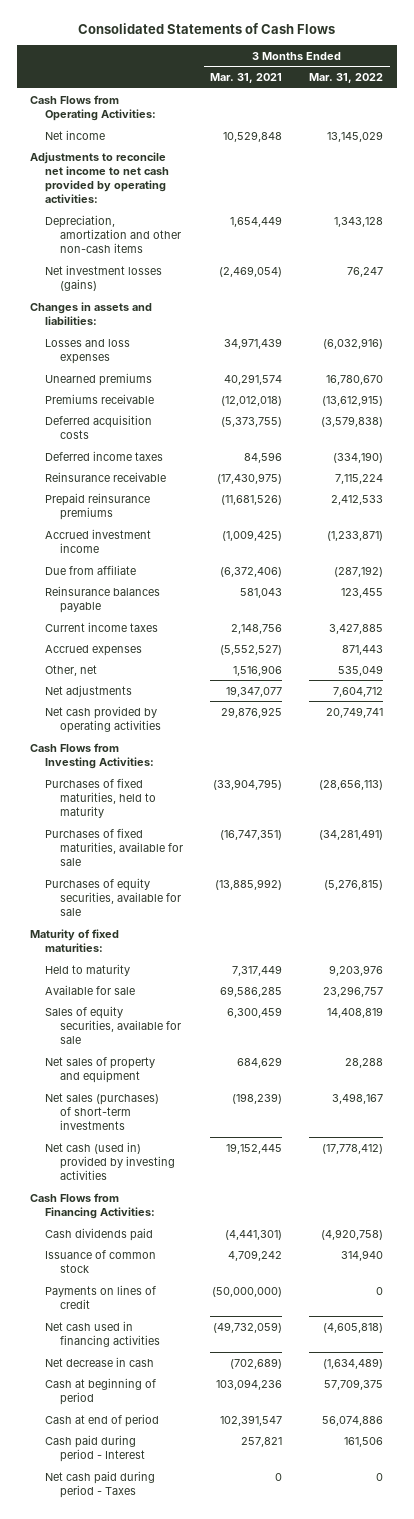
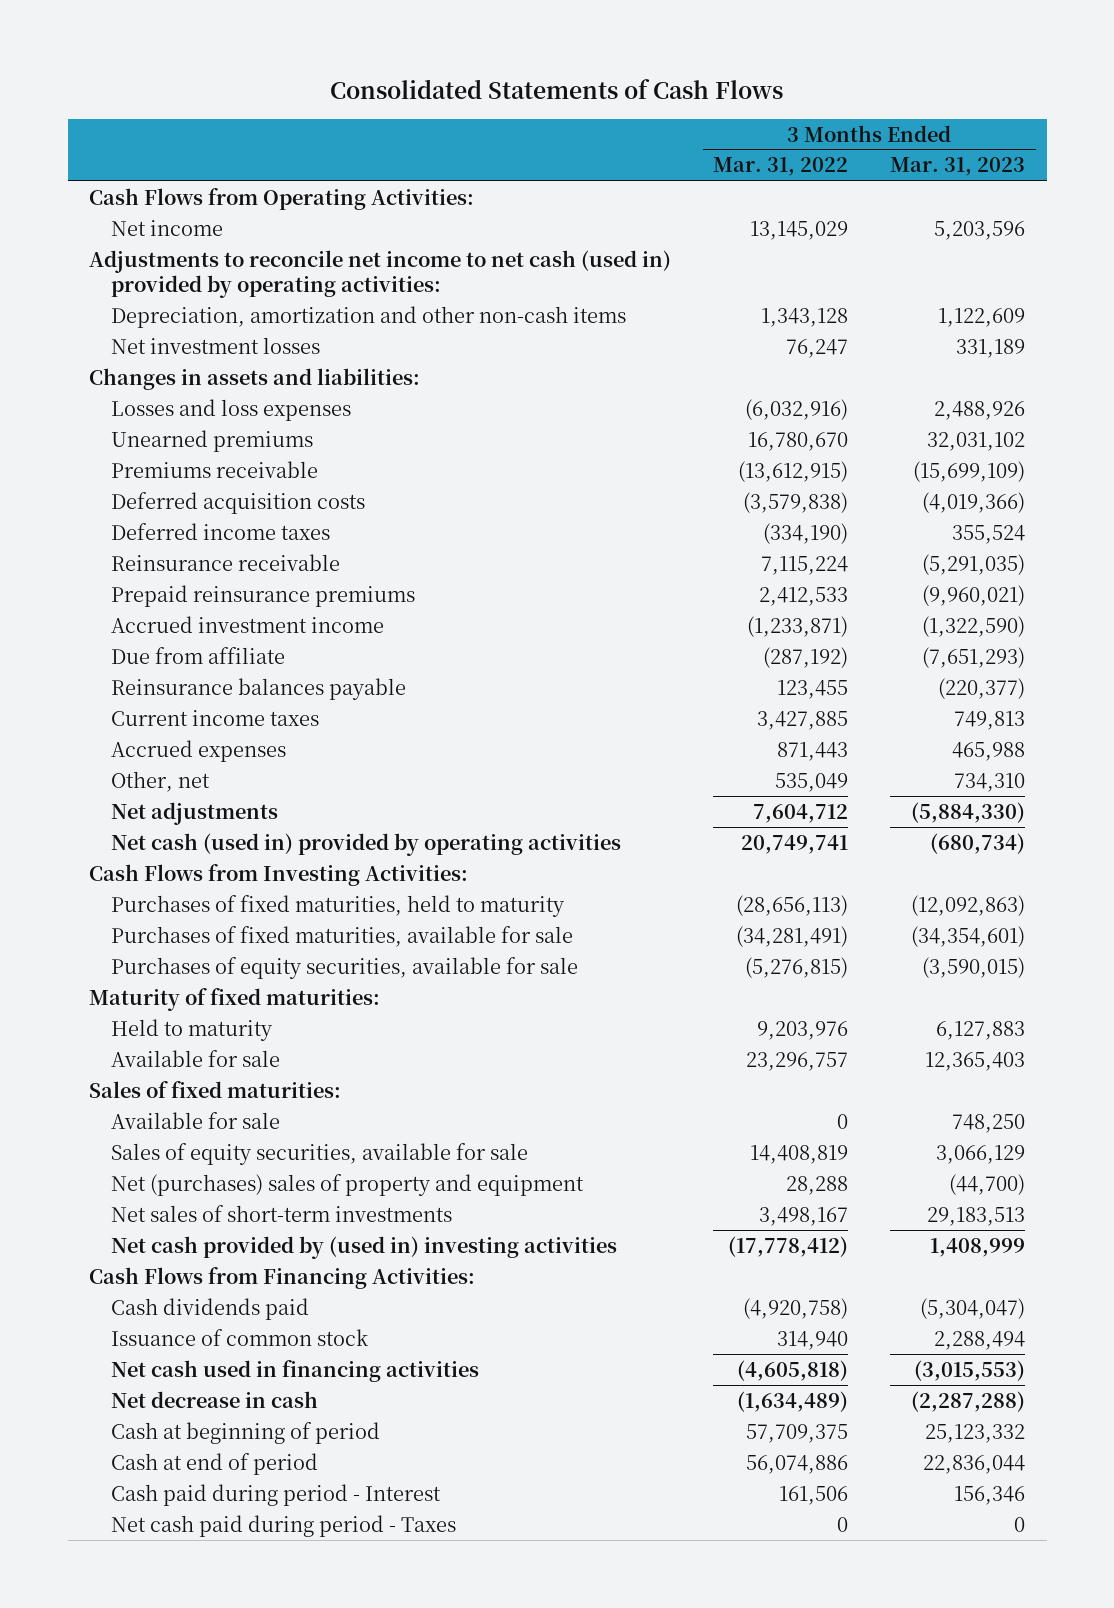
- | 3 Months Ended Mar. 31, 2021 | 3 Months Ended Mar. 31, 2022
+ | 3 Months Ended Mar. 31, 2022 | 3 Months Ended Mar. 31, 2023
- Adjustments to reconcile net income to net cash provided by operating activities:
+ Adjustments to reconcile net income to net cash (used in) provided by operating activities:
- Net investment losses (gains) | (2,469,054) | 76,247
+ Net investment losses | 76,247 | 331,189
- Net cash provided by operating activities | 29,876,925 | 20,749,741
+ Net cash (used in) provided by operating activities | 20,749,741 | (680,734)
+ Sales of fixed maturities:
+ Available for sale | 0 | 748,250
- Net sales of property and equipment | 684,629 | 28,288
- Net sales (purchases) of short-term investments | (198,239) | 3,498,167
- Net cash (used in) provided by investing activities | 19,152,445 | (17,778,412)
+ Net (purchases) sales of property and equipment | 28,288 | (44,700)
+ Net sales of short-term investments | 3,498,167 | 29,183,513
+ Net cash provided by (used in) investing activities | (17,778,412) | 1,408,999
- Payments on lines of credit | (50,000,000) | 0

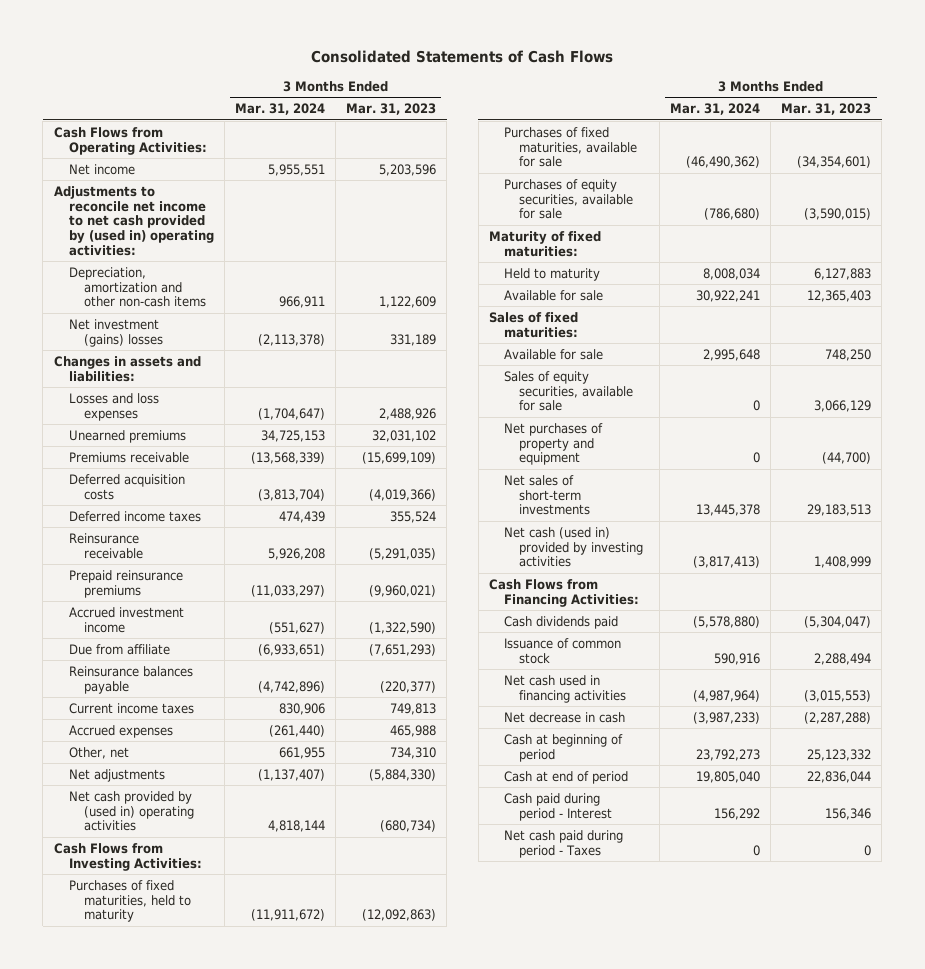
- | 3 Months Ended Mar. 31, 2022 | 3 Months Ended Mar. 31, 2023
+ | 3 Months Ended Mar. 31, 2024 | 3 Months Ended Mar. 31, 2023
- Adjustments to reconcile net income to net cash (used in) provided by operating activities:
+ Adjustments to reconcile net income to net cash provided by (used in) operating activities:
- Net investment losses | 76,247 | 331,189
+ Net investment (gains) losses | (2,113,378) | 331,189
- Net cash (used in) provided by operating activities | 20,749,741 | (680,734)
+ Net cash provided by (used in) operating activities | 4,818,144 | (680,734)
- Net (purchases) sales of property and equipment | 28,288 | (44,700)
+ Net purchases of property and equipment | 0 | (44,700)
- Net cash provided by (used in) investing activities | (17,778,412) | 1,408,999
+ Net cash (used in) provided by investing activities | (3,817,413) | 1,408,999

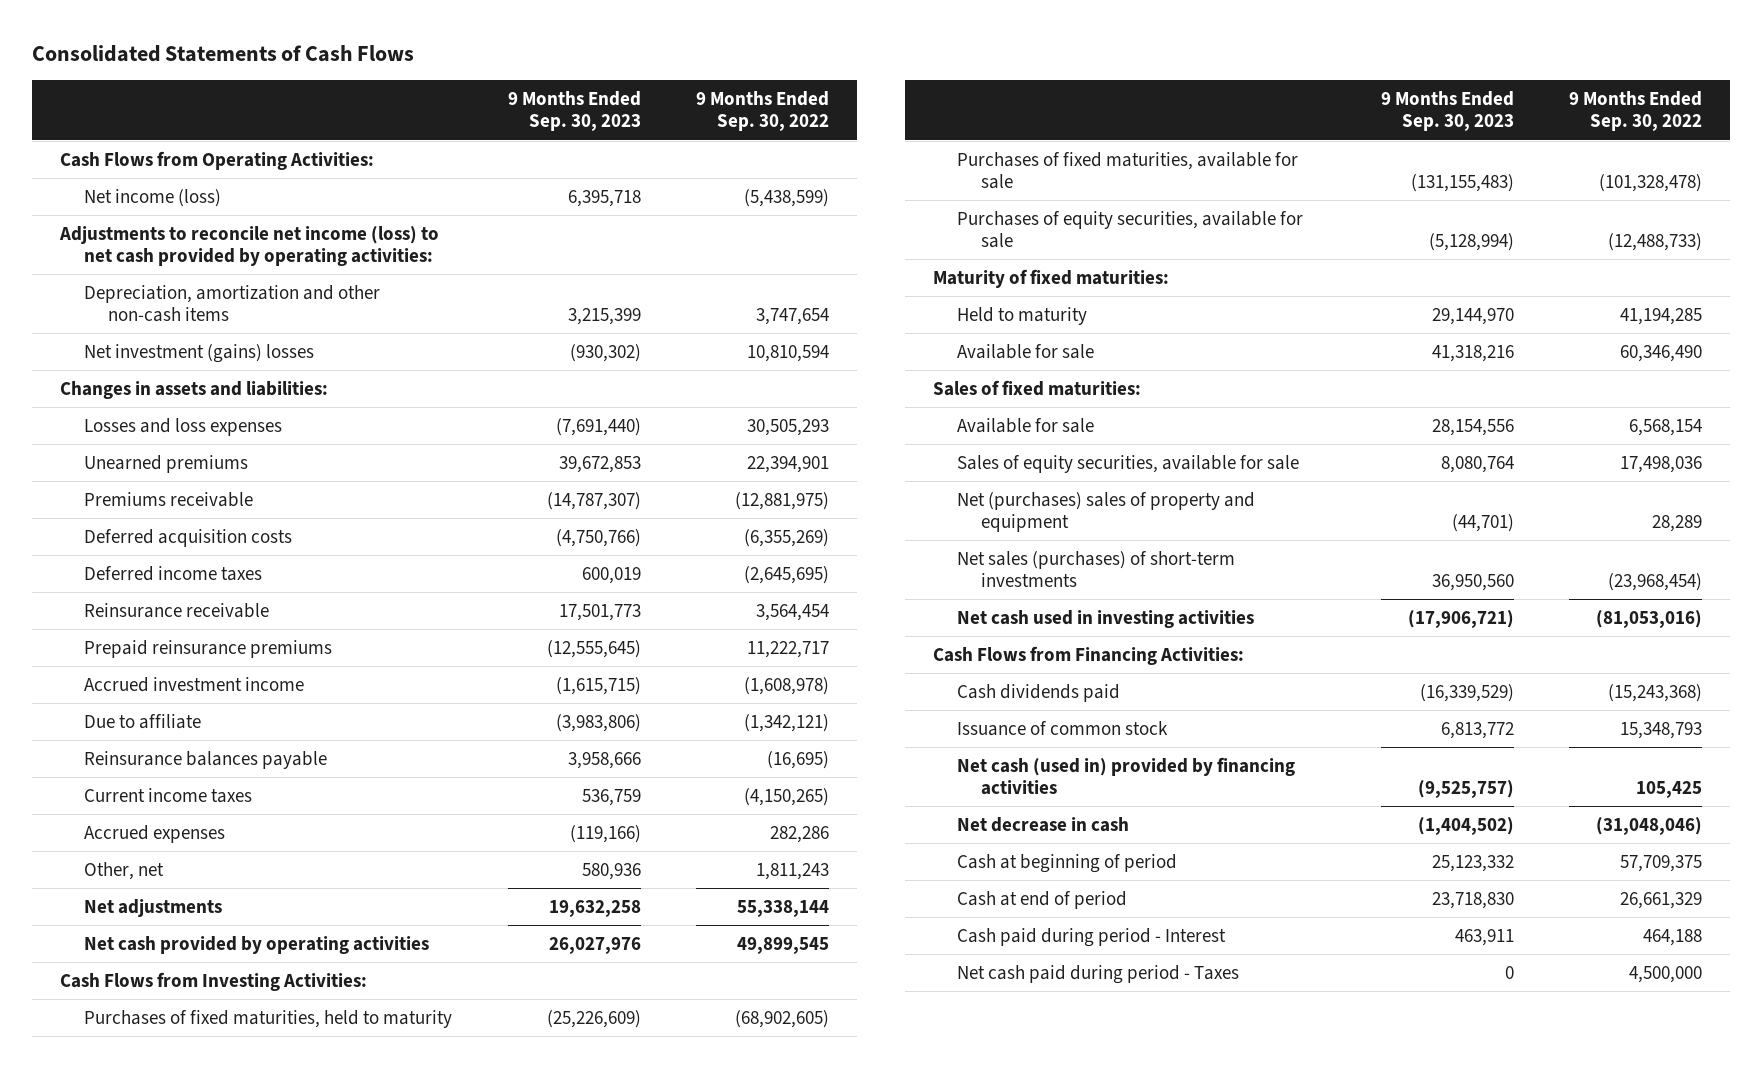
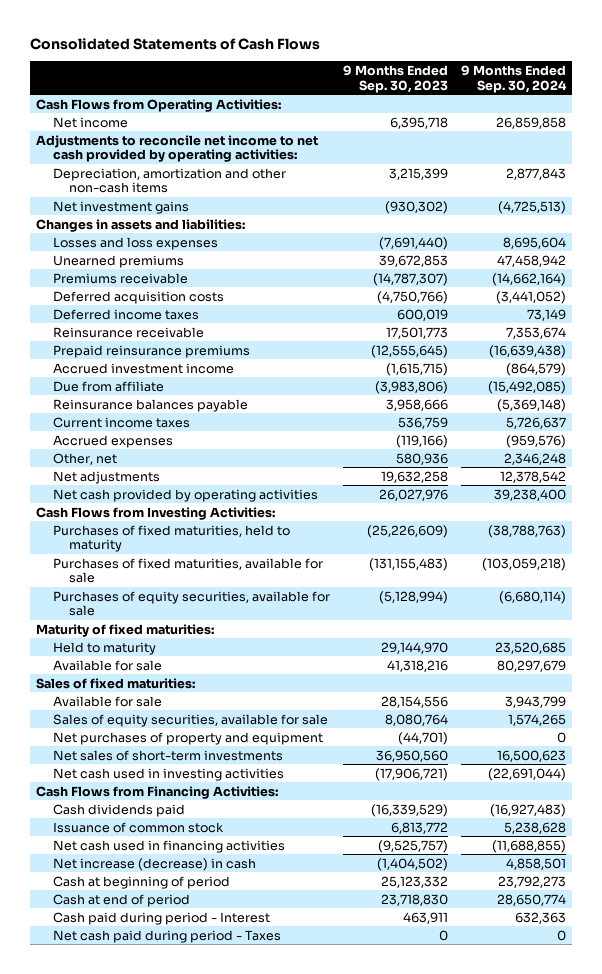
- | 9 Months Ended Sep. 30, 2023 | 9 Months Ended Sep. 30, 2022
+ | 9 Months Ended Sep. 30, 2023 | 9 Months Ended Sep. 30, 2024
- Net income (loss) | 6,395,718 | (5,438,599)
- Adjustments to reconcile net income (loss) to net cash provided by operating activities:
+ Net income | 6,395,718 | 26,859,858
+ Adjustments to reconcile net income to net cash provided by operating activities:
- Net investment (gains) losses | (930,302) | 10,810,594
+ Net investment gains | (930,302) | (4,725,513)
- Due to affiliate | (3,983,806) | (1,342,121)
+ Due from affiliate | (3,983,806) | (15,492,085)
- Net (purchases) sales of property and equipment | (44,701) | 28,289
- Net sales (purchases) of short-term investments | 36,950,560 | (23,968,454)
+ Net purchases of property and equipment | (44,701) | 0
+ Net sales of short-term investments | 36,950,560 | 16,500,623
- Net cash (used in) provided by financing activities | (9,525,757) | 105,425
- Net decrease in cash | (1,404,502) | (31,048,046)
+ Net cash used in financing activities | (9,525,757) | (11,688,855)
+ Net increase (decrease) in cash | (1,404,502) | 4,858,501

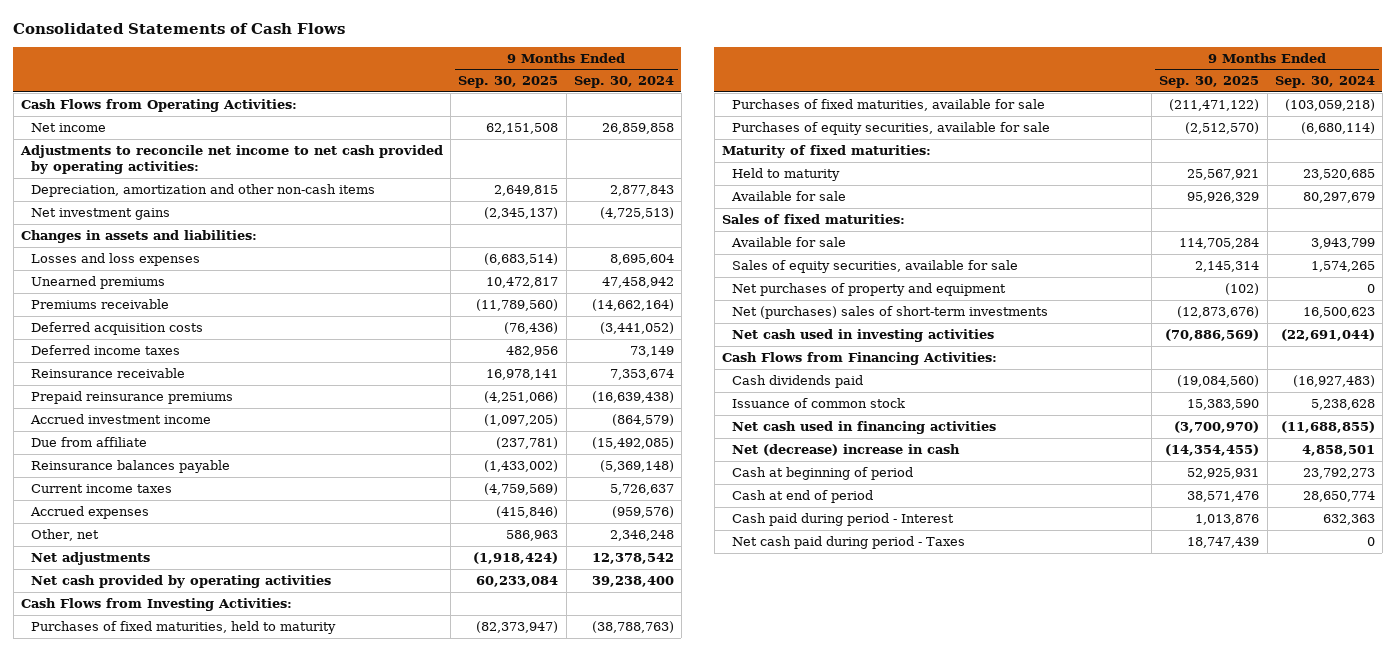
- | 9 Months Ended Sep. 30, 2023 | 9 Months Ended Sep. 30, 2024
+ | 9 Months Ended Sep. 30, 2025 | 9 Months Ended Sep. 30, 2024
- Net sales of short-term investments | 36,950,560 | 16,500,623
+ Net (purchases) sales of short-term investments | (12,873,676) | 16,500,623
- Net increase (decrease) in cash | (1,404,502) | 4,858,501
+ Net (decrease) increase in cash | (14,354,455) | 4,858,501

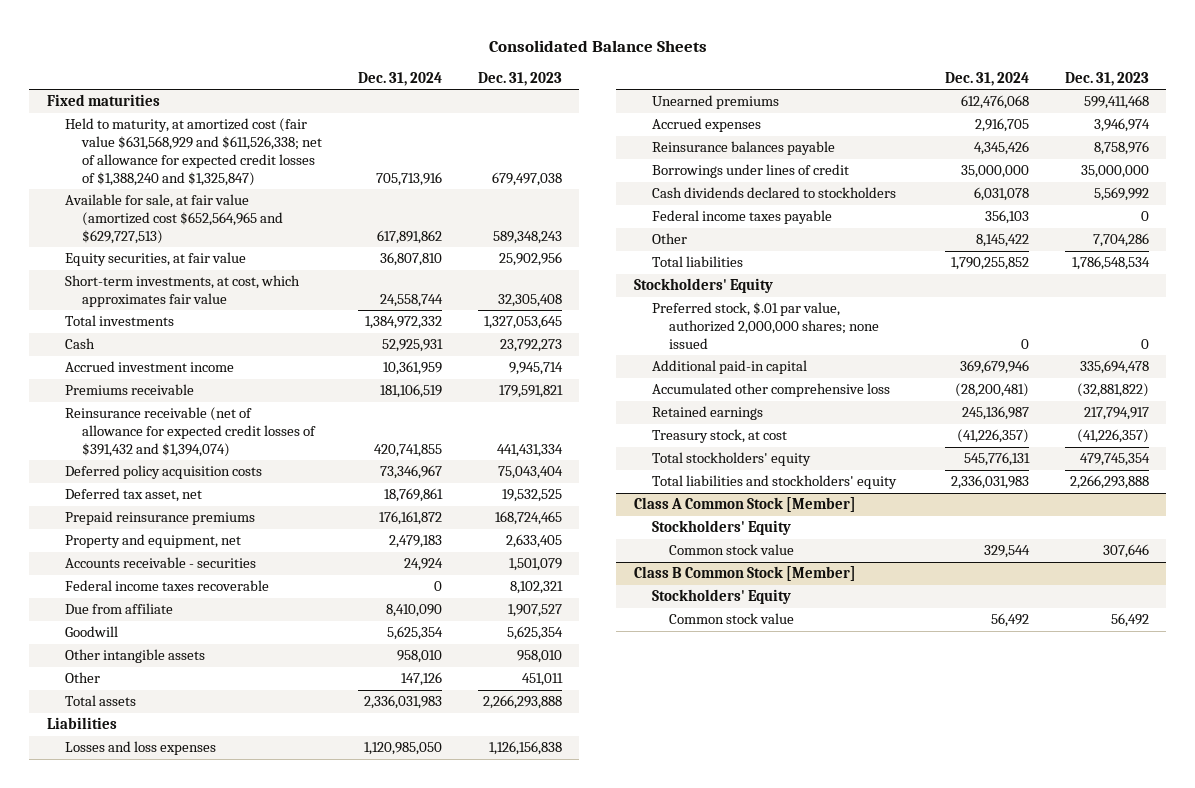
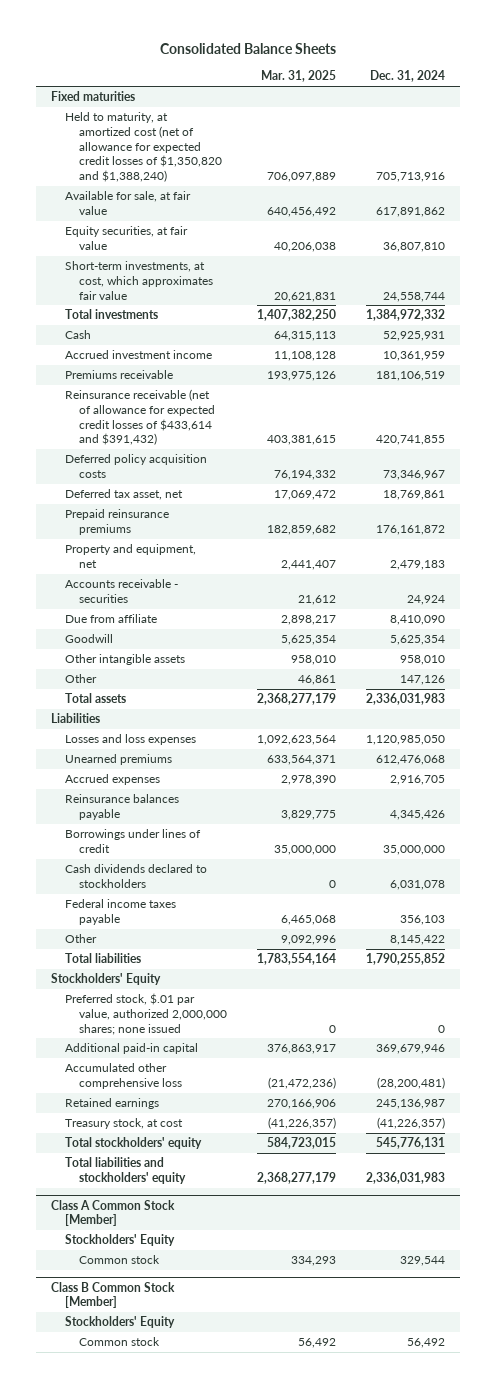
- | Dec. 31, 2024 | Dec. 31, 2023
+ | Mar. 31, 2025 | Dec. 31, 2024
- Held to maturity, at amortized cost (fair value $631,568,929 and $611,526,338; net of allowance for expected credit losses of $1,388,240 and $1,325,847) | 705,713,916 | 679,497,038
- Available for sale, at fair value (amortized cost $652,564,965 and $629,727,513) | 617,891,862 | 589,348,243
+ Held to maturity, at amortized cost (net of allowance for expected credit losses of $1,350,820 and $1,388,240) | 706,097,889 | 705,713,916
+ Available for sale, at fair value | 640,456,492 | 617,891,862
- Reinsurance receivable (net of allowance for expected credit losses of $391,432 and $1,394,074) | 420,741,855 | 441,431,334
+ Reinsurance receivable (net of allowance for expected credit losses of $433,614 and $391,432) | 403,381,615 | 420,741,855
- Federal income taxes recoverable | 0 | 8,102,321
@ Class A Common Stock [Member]
- Common stock value | 329,544 | 307,646
+ Common stock | 334,293 | 329,544
@ Class B Common Stock [Member]
- Common stock value | 56,492 | 56,492
+ Common stock | 56,492 | 56,492

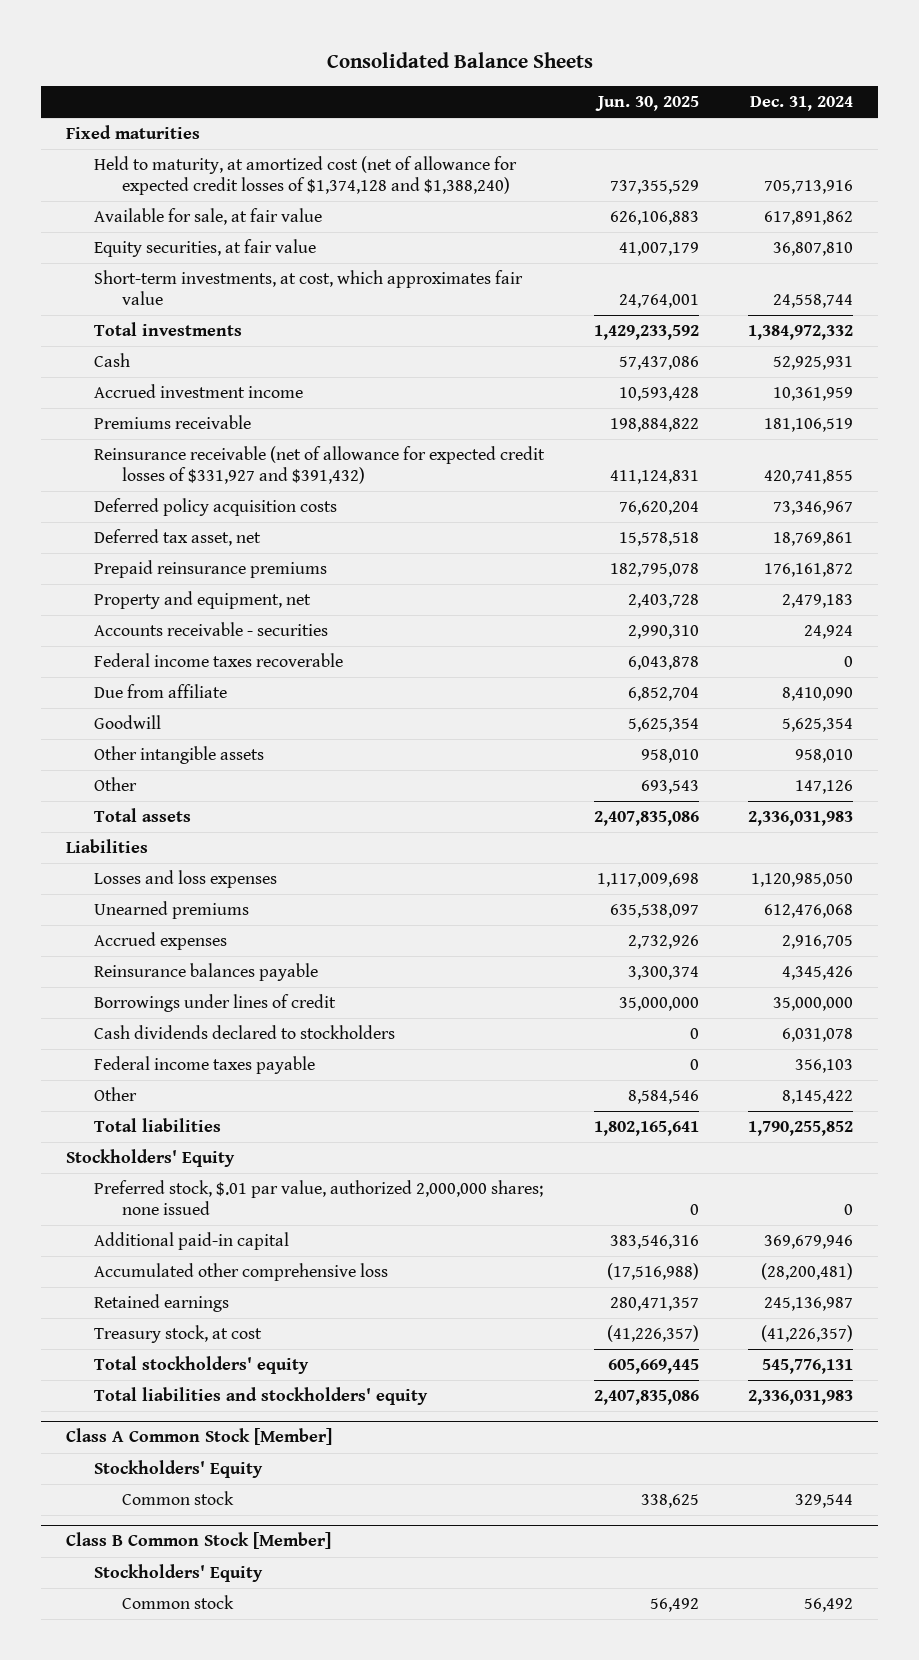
- | Mar. 31, 2025 | Dec. 31, 2024
+ | Jun. 30, 2025 | Dec. 31, 2024
- Held to maturity, at amortized cost (net of allowance for expected credit losses of $1,350,820 and $1,388,240) | 706,097,889 | 705,713,916
+ Held to maturity, at amortized cost (net of allowance for expected credit losses of $1,374,128 and $1,388,240) | 737,355,529 | 705,713,916
- Reinsurance receivable (net of allowance for expected credit losses of $433,614 and $391,432) | 403,381,615 | 420,741,855
+ Reinsurance receivable (net of allowance for expected credit losses of $331,927 and $391,432) | 411,124,831 | 420,741,855
+ Federal income taxes recoverable | 6,043,878 | 0

